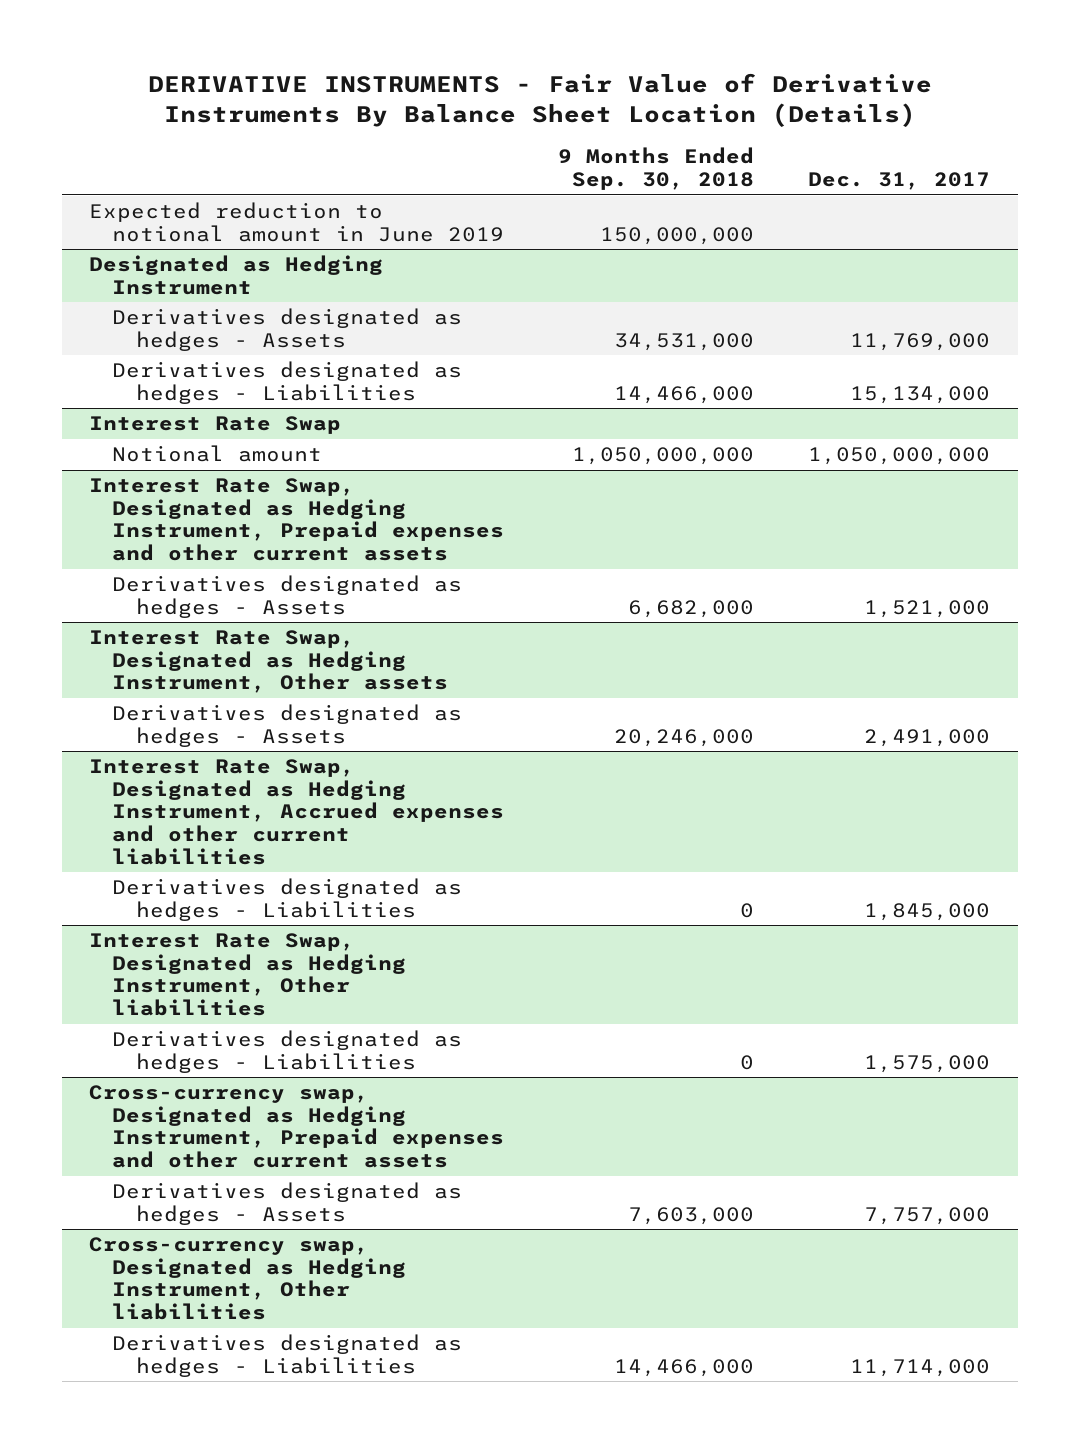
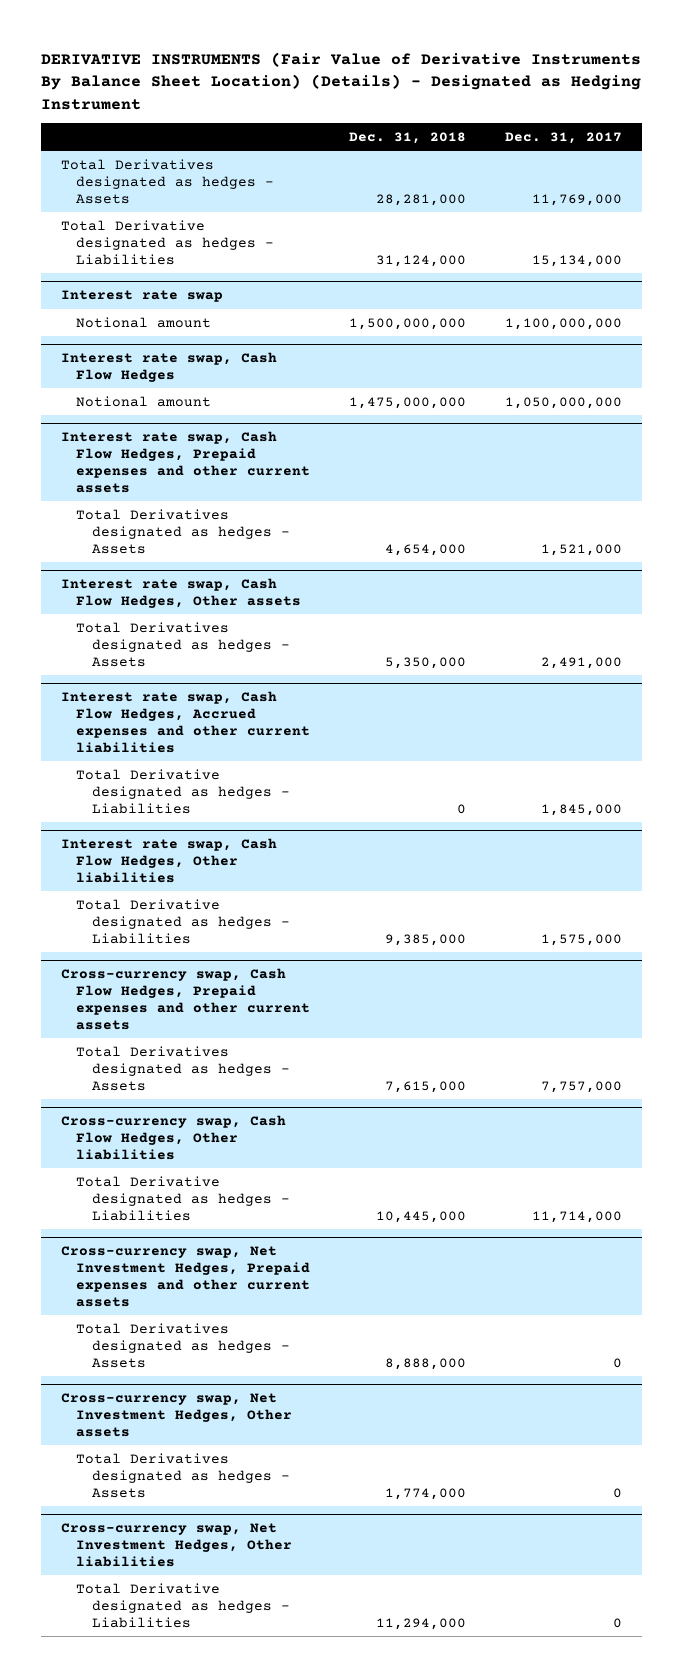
- DERIVATIVE INSTRUMENTS - Fair Value of Derivative Instruments By Balance Sheet Location (Details)
+ DERIVATIVE INSTRUMENTS (Fair Value of Derivative Instruments By Balance Sheet Location) (Details) - Designated as Hedging Instrument
- | 9 Months Ended Sep. 30, 2018 | Dec. 31, 2017
+ | Dec. 31, 2018 | Dec. 31, 2017
- Expected reduction to notional amount in June 2019 | 150,000,000 |
- Designated as Hedging Instrument
- Derivatives designated as hedges - Assets | 34,531,000 | 11,769,000
- Derivatives designated as hedges - Liabilities | 14,466,000 | 15,134,000
- Interest Rate Swap
+ Total Derivatives designated as hedges - Assets | 28,281,000 | 11,769,000
+ Total Derivative designated as hedges - Liabilities | 31,124,000 | 15,134,000
+ Interest rate swap
+ Notional amount | 1,500,000,000 | 1,100,000,000
+ Interest rate swap, Cash Flow Hedges
- Interest Rate Swap, Designated as Hedging Instrument, Prepaid expenses and other current assets
- Derivatives designated as hedges - Assets | 6,682,000 | 1,521,000
- Interest Rate Swap, Designated as Hedging Instrument, Other assets
- Derivatives designated as hedges - Assets | 20,246,000 | 2,491,000
- Interest Rate Swap, Designated as Hedging Instrument, Accrued expenses and other current liabilities
- Derivatives designated as hedges - Liabilities | 0 | 1,845,000
- Interest Rate Swap, Designated as Hedging Instrument, Other liabilities
- Derivatives designated as hedges - Liabilities | 0 | 1,575,000
- Cross-currency swap, Designated as Hedging Instrument, Prepaid expenses and other current assets
- Derivatives designated as hedges - Assets | 7,603,000 | 7,757,000
- Cross-currency swap, Designated as Hedging Instrument, Other liabilities
- Derivatives designated as hedges - Liabilities | 14,466,000 | 11,714,000
+ Interest rate swap, Cash Flow Hedges, Prepaid expenses and other current assets
+ Total Derivatives designated as hedges - Assets | 4,654,000 | 1,521,000
+ Interest rate swap, Cash Flow Hedges, Other assets
+ Total Derivatives designated as hedges - Assets | 5,350,000 | 2,491,000
+ Interest rate swap, Cash Flow Hedges, Accrued expenses and other current liabilities
+ Total Derivative designated as hedges - Liabilities | 0 | 1,845,000
+ Interest rate swap, Cash Flow Hedges, Other liabilities
+ Total Derivative designated as hedges - Liabilities | 9,385,000 | 1,575,000
+ Cross-currency swap, Cash Flow Hedges, Prepaid expenses and other current assets
+ Total Derivatives designated as hedges - Assets | 7,615,000 | 7,757,000
+ Cross-currency swap, Cash Flow Hedges, Other liabilities
+ Total Derivative designated as hedges - Liabilities | 10,445,000 | 11,714,000
+ Cross-currency swap, Net Investment Hedges, Prepaid expenses and other current assets
+ Total Derivatives designated as hedges - Assets | 8,888,000 | 0
+ Cross-currency swap, Net Investment Hedges, Other assets
+ Total Derivatives designated as hedges - Assets | 1,774,000 | 0
+ Cross-currency swap, Net Investment Hedges, Other liabilities
+ Total Derivative designated as hedges - Liabilities | 11,294,000 | 0

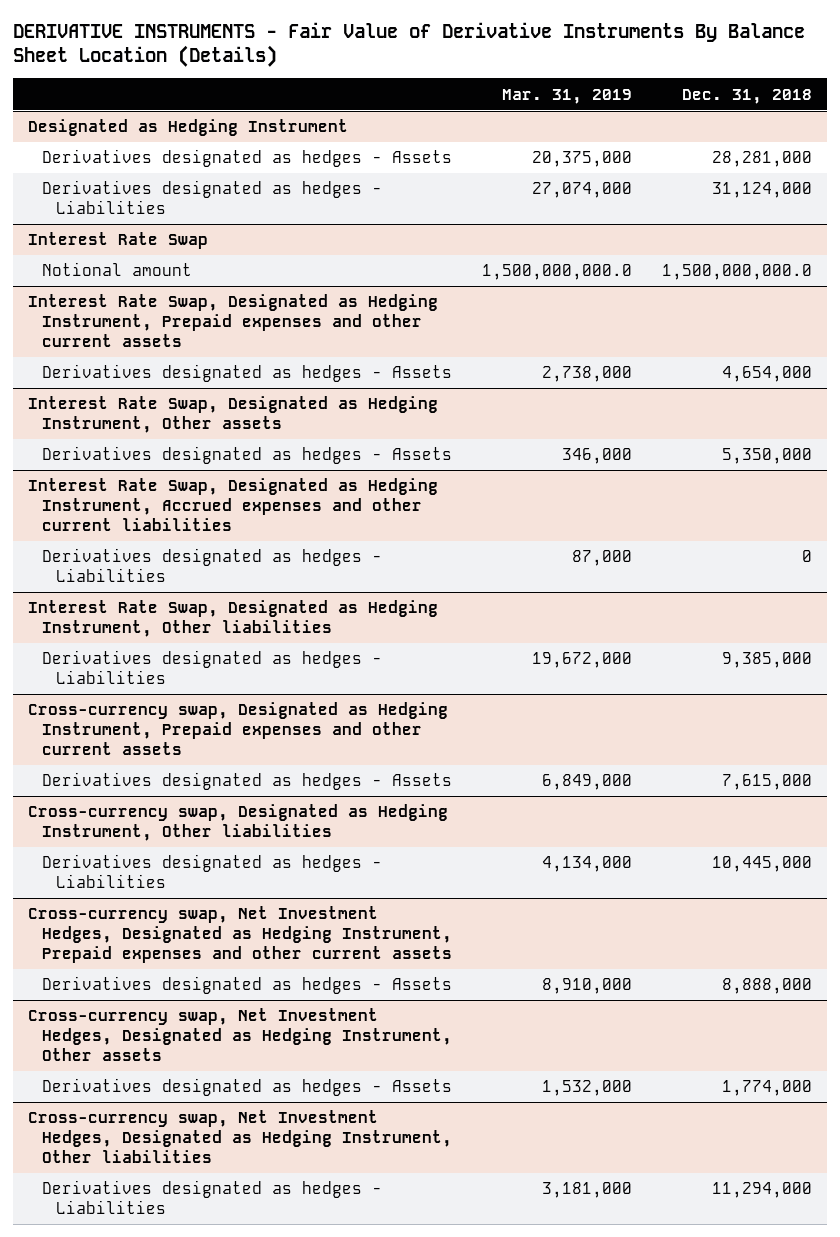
- DERIVATIVE INSTRUMENTS (Fair Value of Derivative Instruments By Balance Sheet Location) (Details) - Designated as Hedging Instrument
+ DERIVATIVE INSTRUMENTS - Fair Value of Derivative Instruments By Balance Sheet Location (Details)
- | Dec. 31, 2018 | Dec. 31, 2017
+ | Mar. 31, 2019 | Dec. 31, 2018
- Total Derivatives designated as hedges - Assets | 28,281,000 | 11,769,000
- Total Derivative designated as hedges - Liabilities | 31,124,000 | 15,134,000
- Interest rate swap
- Notional amount | 1,500,000,000 | 1,100,000,000
- Interest rate swap, Cash Flow Hedges
- Notional amount | 1,475,000,000 | 1,050,000,000
- Interest rate swap, Cash Flow Hedges, Prepaid expenses and other current assets
- Total Derivatives designated as hedges - Assets | 4,654,000 | 1,521,000
- Interest rate swap, Cash Flow Hedges, Other assets
- Total Derivatives designated as hedges - Assets | 5,350,000 | 2,491,000
- Interest rate swap, Cash Flow Hedges, Accrued expenses and other current liabilities
- Total Derivative designated as hedges - Liabilities | 0 | 1,845,000
- Interest rate swap, Cash Flow Hedges, Other liabilities
- Total Derivative designated as hedges - Liabilities | 9,385,000 | 1,575,000
- Cross-currency swap, Cash Flow Hedges, Prepaid expenses and other current assets
- Total Derivatives designated as hedges - Assets | 7,615,000 | 7,757,000
- Cross-currency swap, Cash Flow Hedges, Other liabilities
- Total Derivative designated as hedges - Liabilities | 10,445,000 | 11,714,000
- Cross-currency swap, Net Investment Hedges, Prepaid expenses and other current assets
- Total Derivatives designated as hedges - Assets | 8,888,000 | 0
- Cross-currency swap, Net Investment Hedges, Other assets
- Total Derivatives designated as hedges - Assets | 1,774,000 | 0
- Cross-currency swap, Net Investment Hedges, Other liabilities
- Total Derivative designated as hedges - Liabilities | 11,294,000 | 0
+ Designated as Hedging Instrument
+ Derivatives designated as hedges - Assets | 20,375,000 | 28,281,000
+ Derivatives designated as hedges - Liabilities | 27,074,000 | 31,124,000
+ Interest Rate Swap
+ Notional amount | 1,500,000,000.0 | 1,500,000,000.0
+ Interest Rate Swap, Designated as Hedging Instrument, Prepaid expenses and other current assets
+ Derivatives designated as hedges - Assets | 2,738,000 | 4,654,000
+ Interest Rate Swap, Designated as Hedging Instrument, Other assets
+ Derivatives designated as hedges - Assets | 346,000 | 5,350,000
+ Interest Rate Swap, Designated as Hedging Instrument, Accrued expenses and other current liabilities
+ Derivatives designated as hedges - Liabilities | 87,000 | 0
+ Interest Rate Swap, Designated as Hedging Instrument, Other liabilities
+ Derivatives designated as hedges - Liabilities | 19,672,000 | 9,385,000
+ Cross-currency swap, Designated as Hedging Instrument, Prepaid expenses and other current assets
+ Derivatives designated as hedges - Assets | 6,849,000 | 7,615,000
+ Cross-currency swap, Designated as Hedging Instrument, Other liabilities
+ Derivatives designated as hedges - Liabilities | 4,134,000 | 10,445,000
+ Cross-currency swap, Net Investment Hedges, Designated as Hedging Instrument, Prepaid expenses and other current assets
+ Derivatives designated as hedges - Assets | 8,910,000 | 8,888,000
+ Cross-currency swap, Net Investment Hedges, Designated as Hedging Instrument, Other assets
+ Derivatives designated as hedges - Assets | 1,532,000 | 1,774,000
+ Cross-currency swap, Net Investment Hedges, Designated as Hedging Instrument, Other liabilities
+ Derivatives designated as hedges - Liabilities | 3,181,000 | 11,294,000

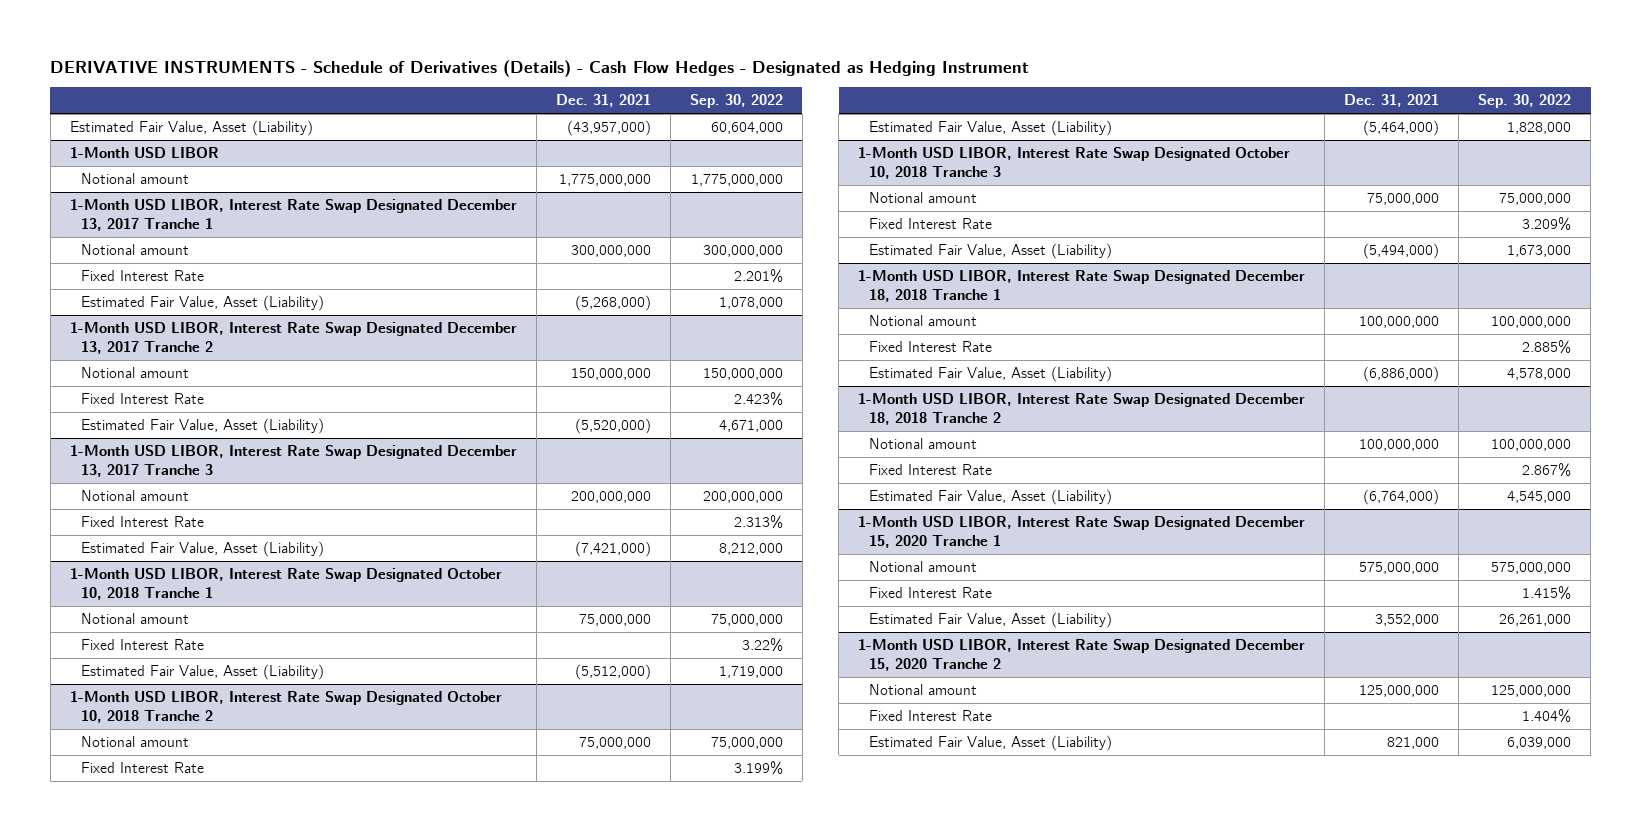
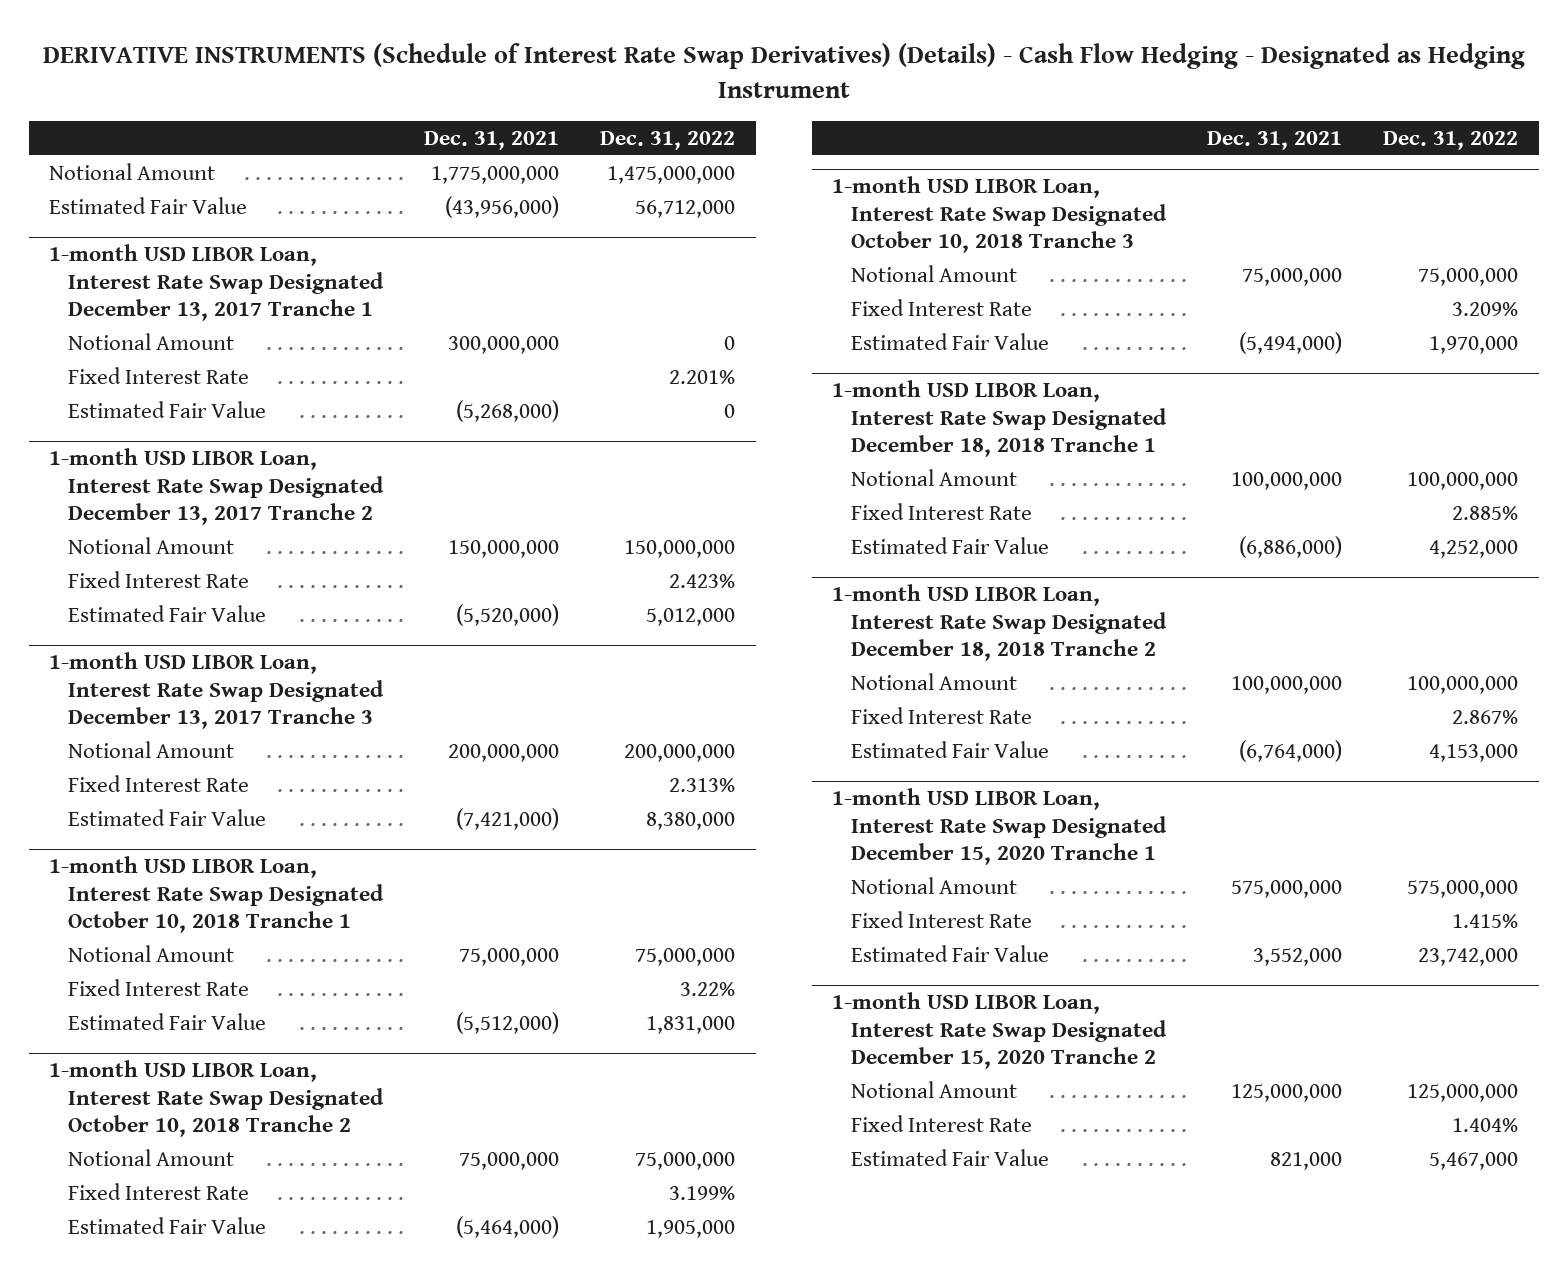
- DERIVATIVE INSTRUMENTS - Schedule of Derivatives (Details) - Cash Flow Hedges - Designated as Hedging Instrument
+ DERIVATIVE INSTRUMENTS (Schedule of Interest Rate Swap Derivatives) (Details) - Cash Flow Hedging - Designated as Hedging Instrument
- | Dec. 31, 2021 | Sep. 30, 2022
+ | Dec. 31, 2021 | Dec. 31, 2022
- Estimated Fair Value, Asset (Liability) | (43,957,000) | 60,604,000
- 1-Month USD LIBOR
- Notional amount | 1,775,000,000 | 1,775,000,000
- 1-Month USD LIBOR, Interest Rate Swap Designated December 13, 2017 Tranche 1
- Notional amount | 300,000,000 | 300,000,000
+ Notional Amount | 1,775,000,000 | 1,475,000,000
+ Estimated Fair Value | (43,956,000) | 56,712,000
+ 1-month USD LIBOR Loan, Interest Rate Swap Designated December 13, 2017 Tranche 1
+ Notional Amount | 300,000,000 | 0
- Estimated Fair Value, Asset (Liability) | (5,268,000) | 1,078,000
- 1-Month USD LIBOR, Interest Rate Swap Designated December 13, 2017 Tranche 2
- Notional amount | 150,000,000 | 150,000,000
+ Estimated Fair Value | (5,268,000) | 0
+ 1-month USD LIBOR Loan, Interest Rate Swap Designated December 13, 2017 Tranche 2
+ Notional Amount | 150,000,000 | 150,000,000
- Estimated Fair Value, Asset (Liability) | (5,520,000) | 4,671,000
- 1-Month USD LIBOR, Interest Rate Swap Designated December 13, 2017 Tranche 3
- Notional amount | 200,000,000 | 200,000,000
+ Estimated Fair Value | (5,520,000) | 5,012,000
+ 1-month USD LIBOR Loan, Interest Rate Swap Designated December 13, 2017 Tranche 3
+ Notional Amount | 200,000,000 | 200,000,000
- Estimated Fair Value, Asset (Liability) | (7,421,000) | 8,212,000
- 1-Month USD LIBOR, Interest Rate Swap Designated October 10, 2018 Tranche 1
- Notional amount | 75,000,000 | 75,000,000
+ Estimated Fair Value | (7,421,000) | 8,380,000
+ 1-month USD LIBOR Loan, Interest Rate Swap Designated October 10, 2018 Tranche 1
+ Notional Amount | 75,000,000 | 75,000,000
- Estimated Fair Value, Asset (Liability) | (5,512,000) | 1,719,000
- 1-Month USD LIBOR, Interest Rate Swap Designated October 10, 2018 Tranche 2
- Notional amount | 75,000,000 | 75,000,000
+ Estimated Fair Value | (5,512,000) | 1,831,000
+ 1-month USD LIBOR Loan, Interest Rate Swap Designated October 10, 2018 Tranche 2
+ Notional Amount | 75,000,000 | 75,000,000
- Estimated Fair Value, Asset (Liability) | (5,464,000) | 1,828,000
- 1-Month USD LIBOR, Interest Rate Swap Designated October 10, 2018 Tranche 3
- Notional amount | 75,000,000 | 75,000,000
+ Estimated Fair Value | (5,464,000) | 1,905,000
+ 1-month USD LIBOR Loan, Interest Rate Swap Designated October 10, 2018 Tranche 3
+ Notional Amount | 75,000,000 | 75,000,000
- Estimated Fair Value, Asset (Liability) | (5,494,000) | 1,673,000
- 1-Month USD LIBOR, Interest Rate Swap Designated December 18, 2018 Tranche 1
- Notional amount | 100,000,000 | 100,000,000
+ Estimated Fair Value | (5,494,000) | 1,970,000
+ 1-month USD LIBOR Loan, Interest Rate Swap Designated December 18, 2018 Tranche 1
+ Notional Amount | 100,000,000 | 100,000,000
- Estimated Fair Value, Asset (Liability) | (6,886,000) | 4,578,000
- 1-Month USD LIBOR, Interest Rate Swap Designated December 18, 2018 Tranche 2
- Notional amount | 100,000,000 | 100,000,000
+ Estimated Fair Value | (6,886,000) | 4,252,000
+ 1-month USD LIBOR Loan, Interest Rate Swap Designated December 18, 2018 Tranche 2
+ Notional Amount | 100,000,000 | 100,000,000
- Estimated Fair Value, Asset (Liability) | (6,764,000) | 4,545,000
- 1-Month USD LIBOR, Interest Rate Swap Designated December 15, 2020 Tranche 1
- Notional amount | 575,000,000 | 575,000,000
+ Estimated Fair Value | (6,764,000) | 4,153,000
+ 1-month USD LIBOR Loan, Interest Rate Swap Designated December 15, 2020 Tranche 1
+ Notional Amount | 575,000,000 | 575,000,000
- Estimated Fair Value, Asset (Liability) | 3,552,000 | 26,261,000
- 1-Month USD LIBOR, Interest Rate Swap Designated December 15, 2020 Tranche 2
- Notional amount | 125,000,000 | 125,000,000
+ Estimated Fair Value | 3,552,000 | 23,742,000
+ 1-month USD LIBOR Loan, Interest Rate Swap Designated December 15, 2020 Tranche 2
+ Notional Amount | 125,000,000 | 125,000,000
- Estimated Fair Value, Asset (Liability) | 821,000 | 6,039,000
+ Estimated Fair Value | 821,000 | 5,467,000

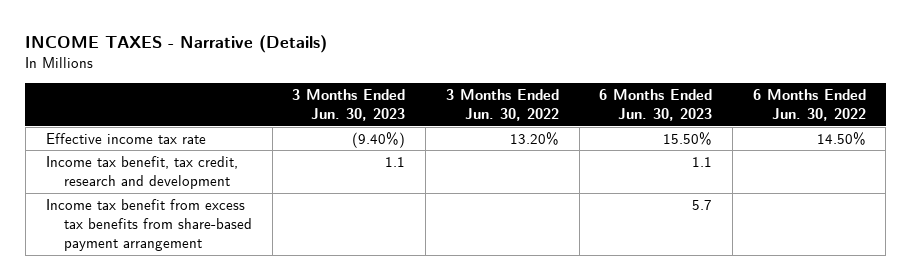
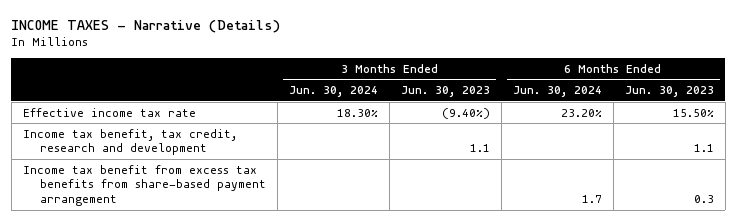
- | 3 Months Ended Jun. 30, 2023 | 3 Months Ended Jun. 30, 2022 | 6 Months Ended Jun. 30, 2023 | 6 Months Ended Jun. 30, 2022
+ | 3 Months Ended Jun. 30, 2024 | 3 Months Ended Jun. 30, 2023 | 6 Months Ended Jun. 30, 2024 | 6 Months Ended Jun. 30, 2023
- Income tax benefit from excess tax benefits from share-based payment arrangement | | | 5.7 |
+ Income tax benefit from excess tax benefits from share-based payment arrangement | | | 1.7 | 0.3

